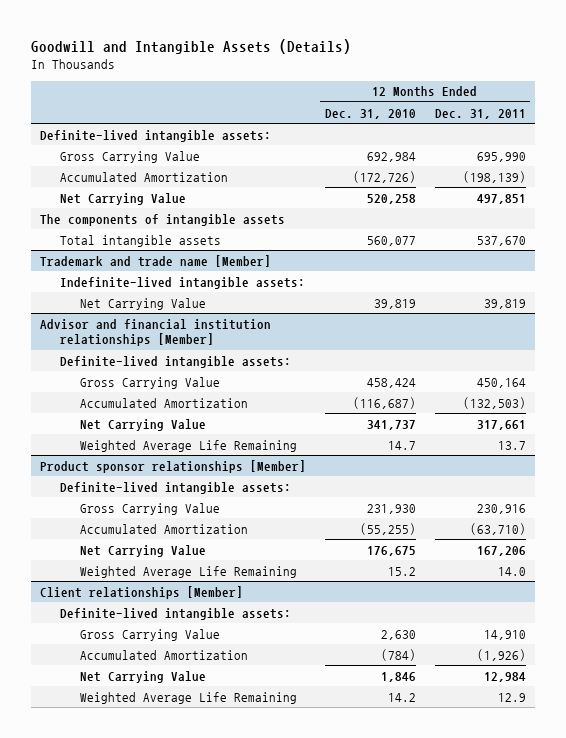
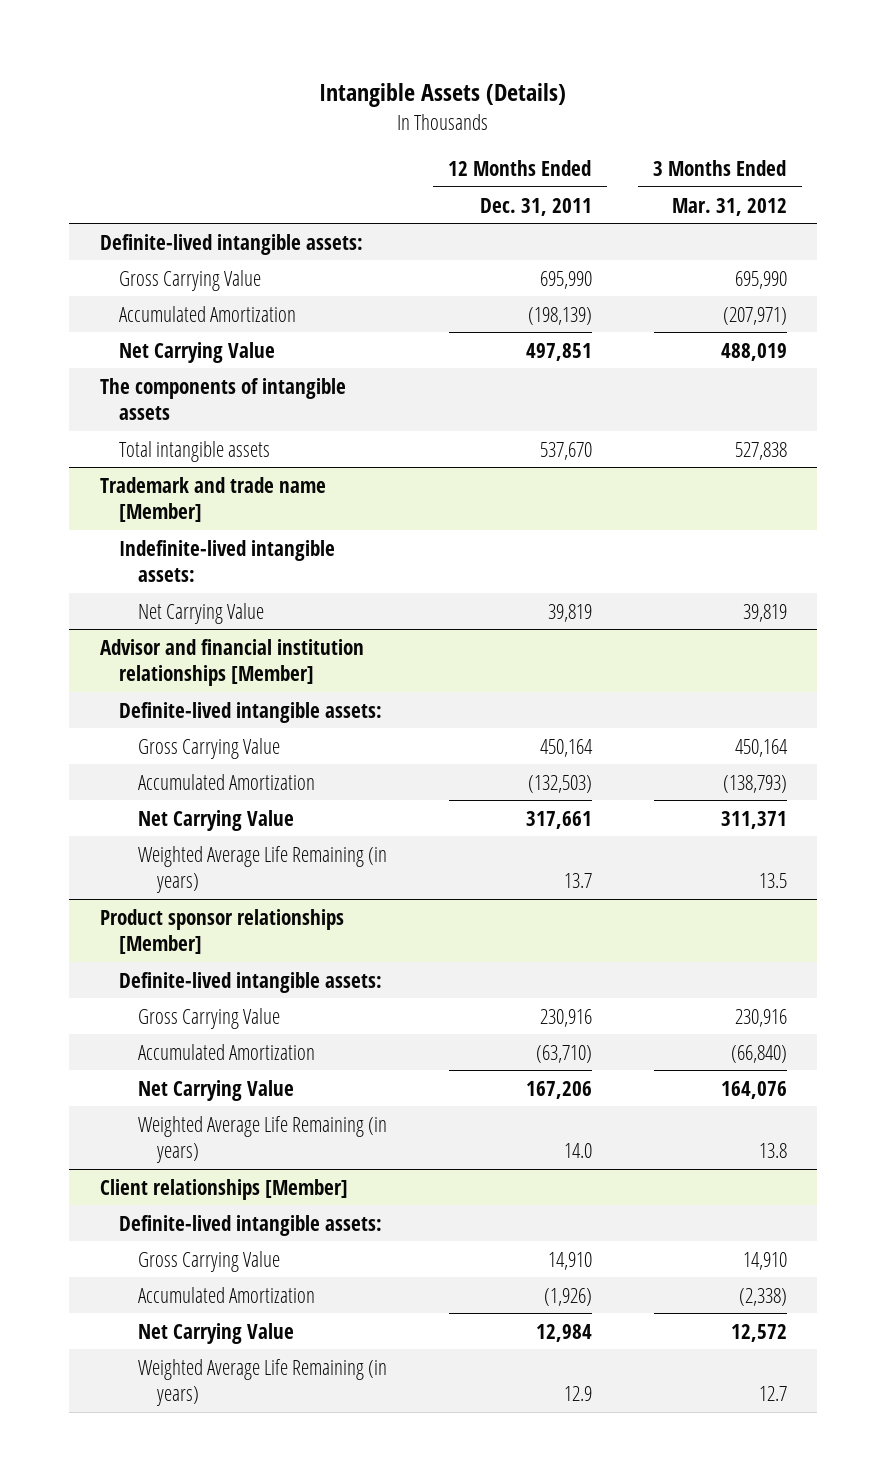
- Goodwill and Intangible Assets (Details)
+ Intangible Assets (Details)
- | 12 Months Ended Dec. 31, 2010 | 12 Months Ended Dec. 31, 2011
+ | 12 Months Ended Dec. 31, 2011 | 3 Months Ended Mar. 31, 2012
@ Advisor and financial institution relationships [Member]
- Weighted Average Life Remaining | 14.7 | 13.7
+ Weighted Average Life Remaining (in years) | 13.7 | 13.5
@ Product sponsor relationships [Member]
- Weighted Average Life Remaining | 15.2 | 14.0
+ Weighted Average Life Remaining (in years) | 14.0 | 13.8
@ Client relationships [Member]
- Weighted Average Life Remaining | 14.2 | 12.9
+ Weighted Average Life Remaining (in years) | 12.9 | 12.7

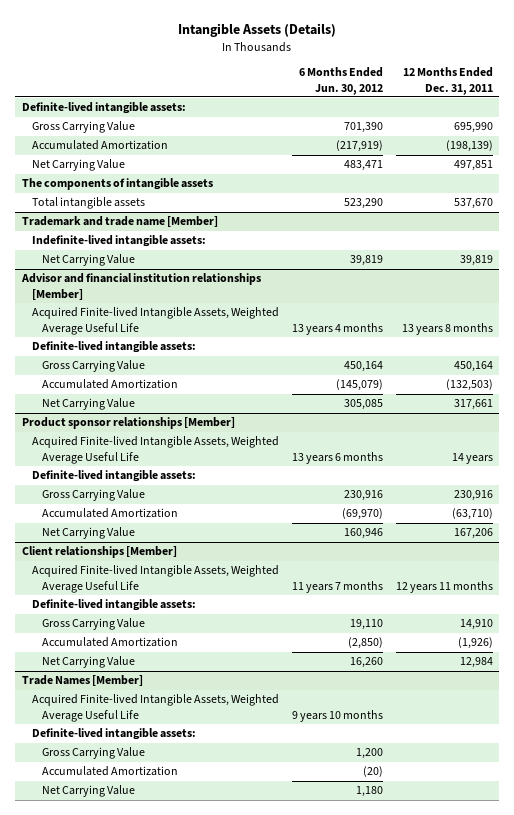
- | 12 Months Ended Dec. 31, 2011 | 3 Months Ended Mar. 31, 2012
+ | 6 Months Ended Jun. 30, 2012 | 12 Months Ended Dec. 31, 2011
@ Advisor and financial institution relationships [Member]
+ Acquired Finite-lived Intangible Assets, Weighted Average Useful Life | 13 years 4 months | 13 years 8 months
- Weighted Average Life Remaining (in years) | 13.7 | 13.5
@ Product sponsor relationships [Member]
+ Acquired Finite-lived Intangible Assets, Weighted Average Useful Life | 13 years 6 months | 14 years
- Weighted Average Life Remaining (in years) | 14.0 | 13.8
@ Client relationships [Member]
+ Acquired Finite-lived Intangible Assets, Weighted Average Useful Life | 11 years 7 months | 12 years 11 months
- Weighted Average Life Remaining (in years) | 12.9 | 12.7
+ Trade Names [Member]
+ Acquired Finite-lived Intangible Assets, Weighted Average Useful Life | 9 years 10 months |
+ Definite-lived intangible assets:
+ Gross Carrying Value | 1,200 |
+ Accumulated Amortization | (20) |
+ Net Carrying Value | 1,180 |

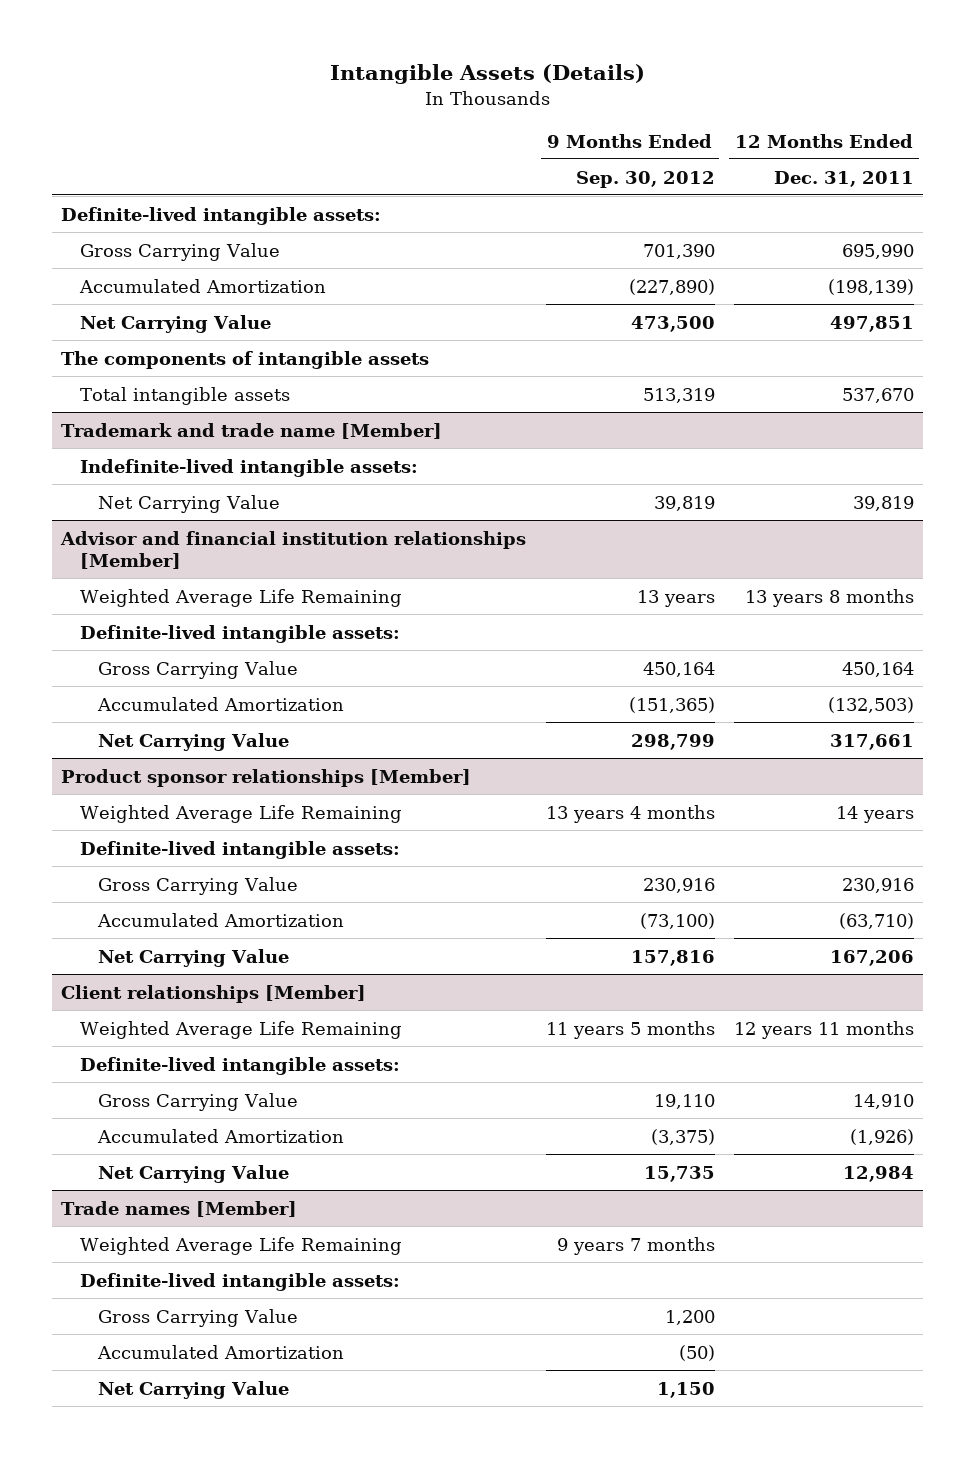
- | 6 Months Ended Jun. 30, 2012 | 12 Months Ended Dec. 31, 2011
+ | 9 Months Ended Sep. 30, 2012 | 12 Months Ended Dec. 31, 2011
@ Advisor and financial institution relationships [Member]
- Acquired Finite-lived Intangible Assets, Weighted Average Useful Life | 13 years 4 months | 13 years 8 months
+ Weighted Average Life Remaining | 13 years | 13 years 8 months
@ Product sponsor relationships [Member]
- Acquired Finite-lived Intangible Assets, Weighted Average Useful Life | 13 years 6 months | 14 years
+ Weighted Average Life Remaining | 13 years 4 months | 14 years
@ Client relationships [Member]
- Acquired Finite-lived Intangible Assets, Weighted Average Useful Life | 11 years 7 months | 12 years 11 months
+ Weighted Average Life Remaining | 11 years 5 months | 12 years 11 months
- Trade Names [Member]
- Acquired Finite-lived Intangible Assets, Weighted Average Useful Life | 9 years 10 months |
+ Trade names [Member]
+ Weighted Average Life Remaining | 9 years 7 months |

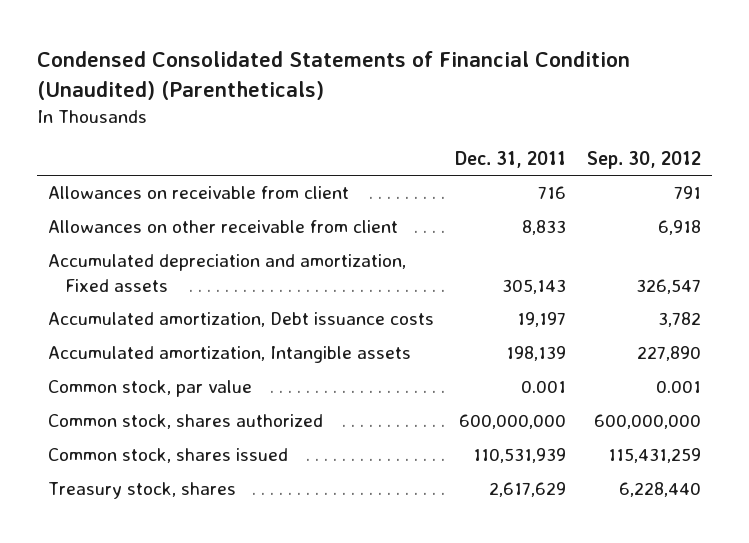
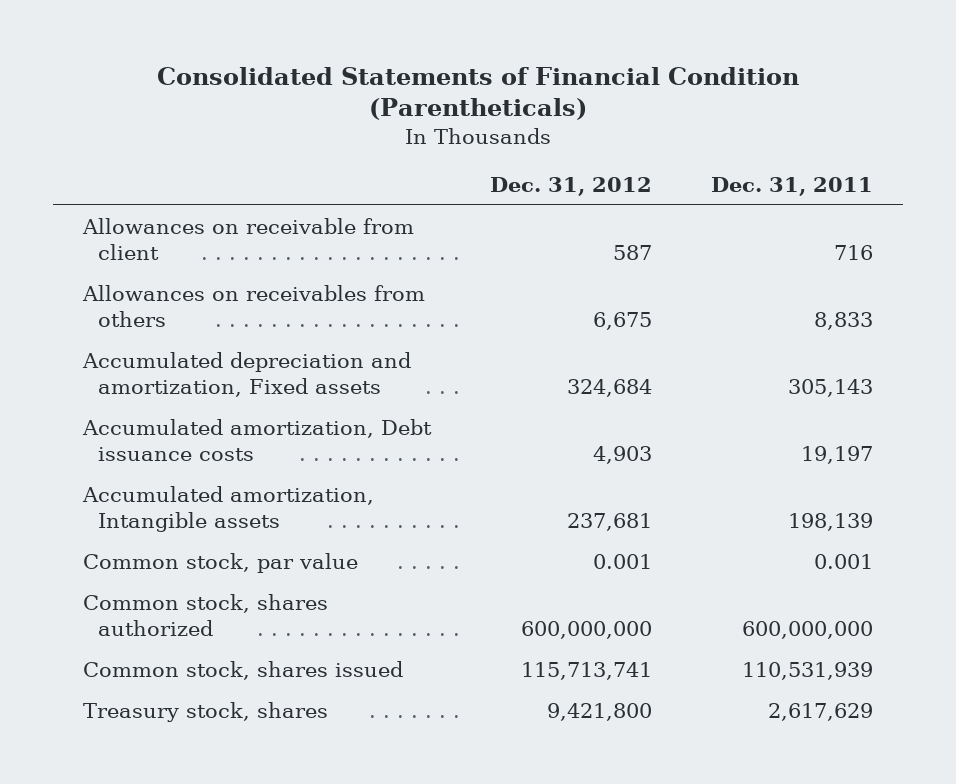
- Condensed Consolidated Statements of Financial Condition (Unaudited) (Parentheticals)
+ Consolidated Statements of Financial Condition (Parentheticals)
- | Dec. 31, 2011 | Sep. 30, 2012
+ | Dec. 31, 2012 | Dec. 31, 2011
- Allowances on other receivable from client | 8,833 | 6,918
+ Allowances on receivables from others | 6,675 | 8,833

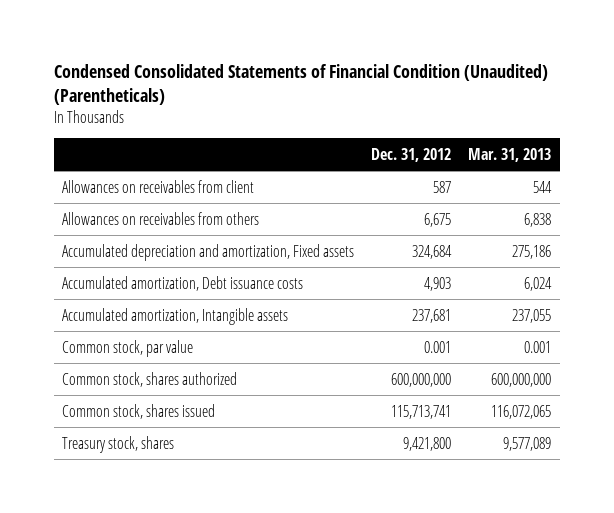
- Consolidated Statements of Financial Condition (Parentheticals)
+ Condensed Consolidated Statements of Financial Condition (Unaudited) (Parentheticals)
- | Dec. 31, 2012 | Dec. 31, 2011
+ | Dec. 31, 2012 | Mar. 31, 2013
- Allowances on receivable from client | 587 | 716
+ Allowances on receivables from client | 587 | 544

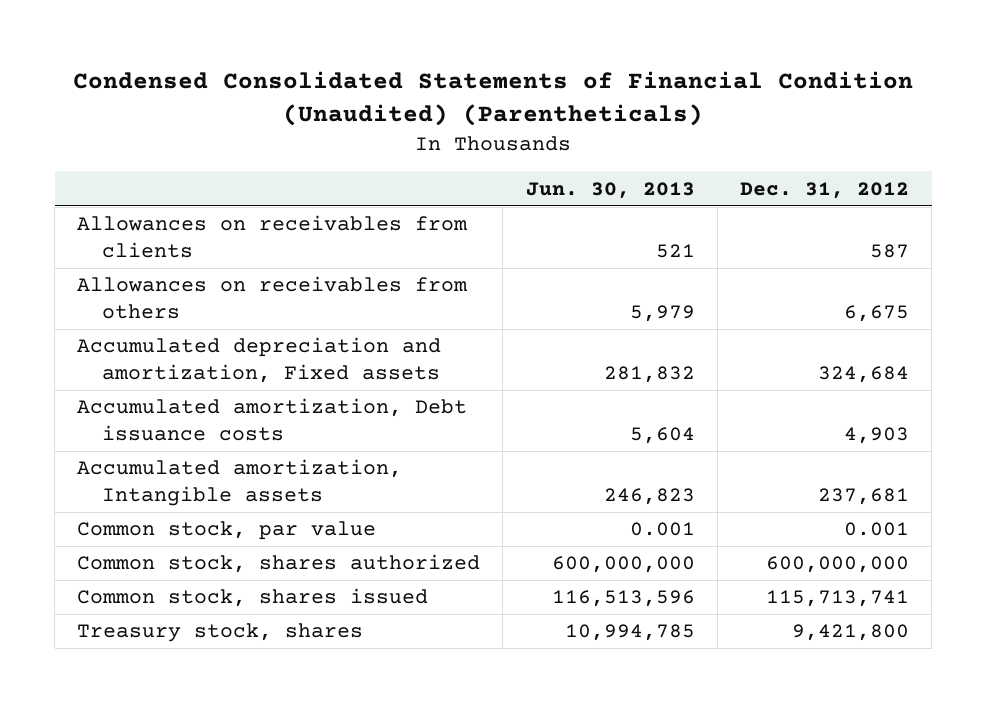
- | Dec. 31, 2012 | Mar. 31, 2013
+ | Jun. 30, 2013 | Dec. 31, 2012
- Allowances on receivables from client | 587 | 544
+ Allowances on receivables from clients | 521 | 587

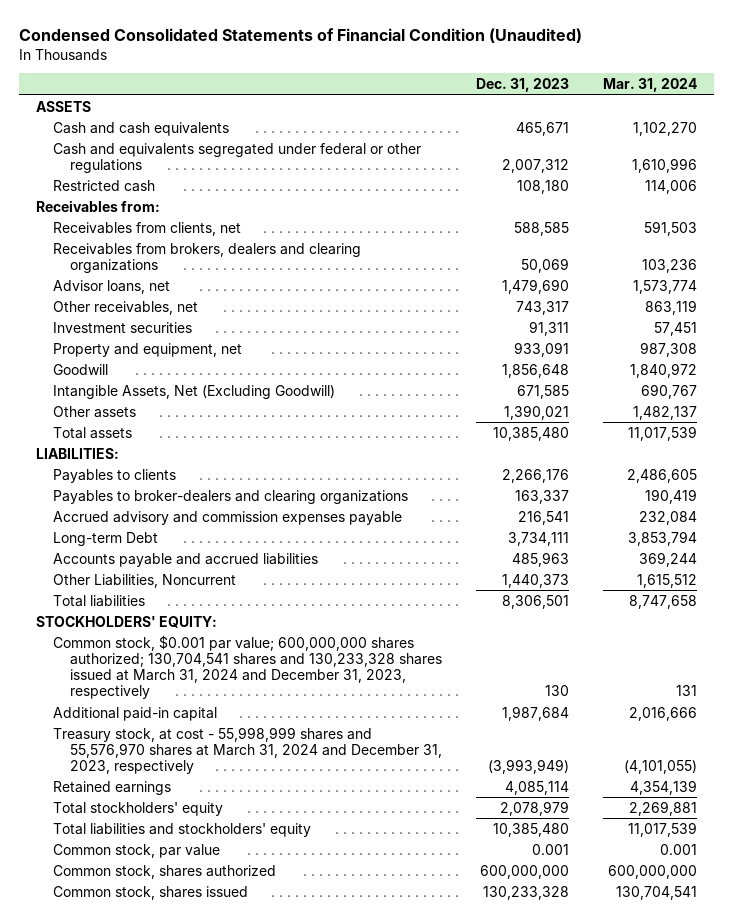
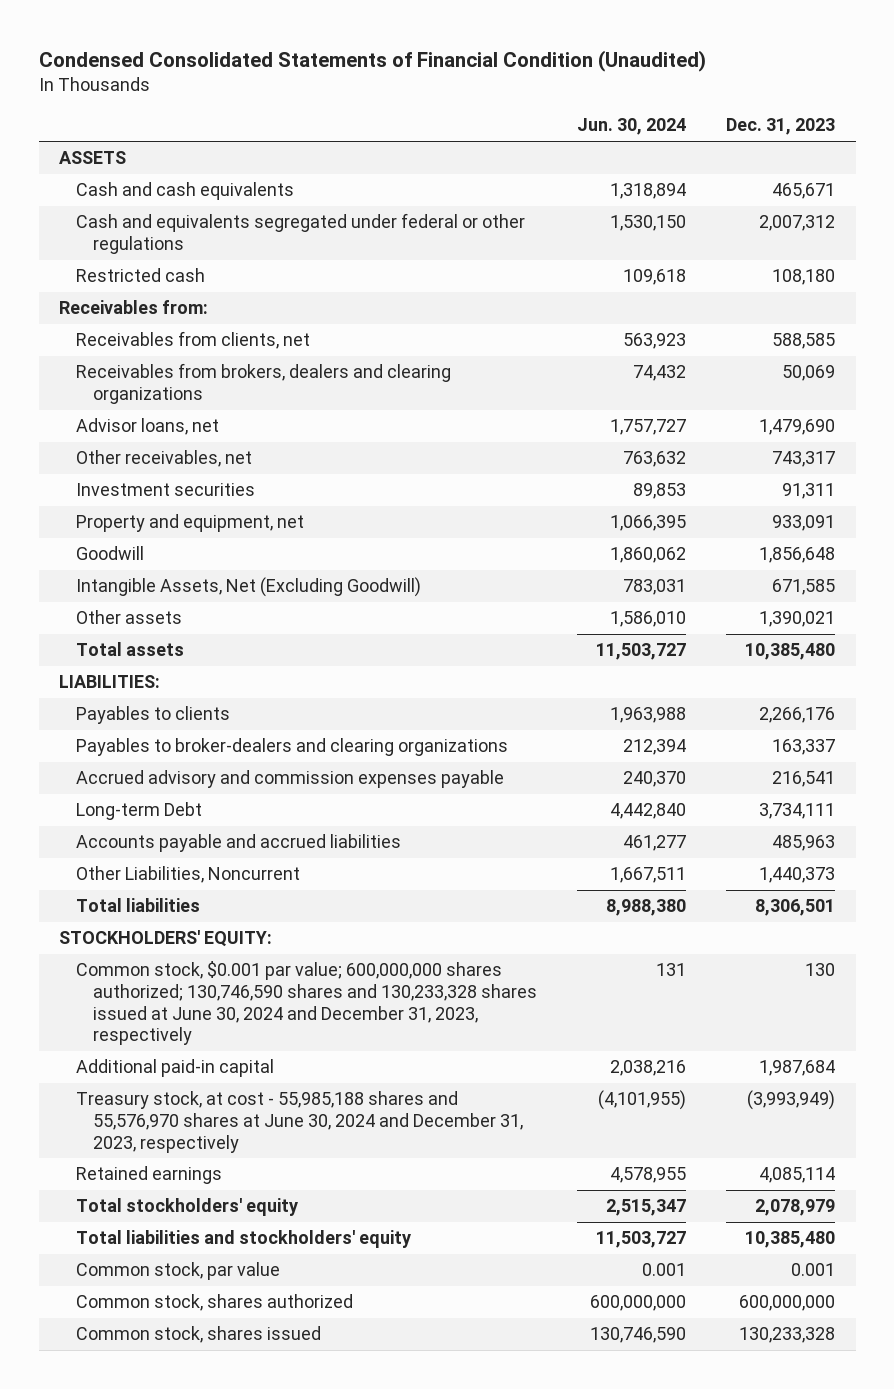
- | Dec. 31, 2023 | Mar. 31, 2024
+ | Jun. 30, 2024 | Dec. 31, 2023
- Common stock, $0.001 par value; 600,000,000 shares authorized; 130,704,541 shares and 130,233,328 shares issued at March 31, 2024 and December 31, 2023, respectively | 130 | 131
+ Common stock, $0.001 par value; 600,000,000 shares authorized; 130,746,590 shares and 130,233,328 shares issued at June 30, 2024 and December 31, 2023, respectively | 131 | 130
- Treasury stock, at cost - 55,998,999 shares and 55,576,970 shares at March 31, 2024 and December 31, 2023, respectively | (3,993,949) | (4,101,055)
+ Treasury stock, at cost - 55,985,188 shares and 55,576,970 shares at June 30, 2024 and December 31, 2023, respectively | (4,101,955) | (3,993,949)

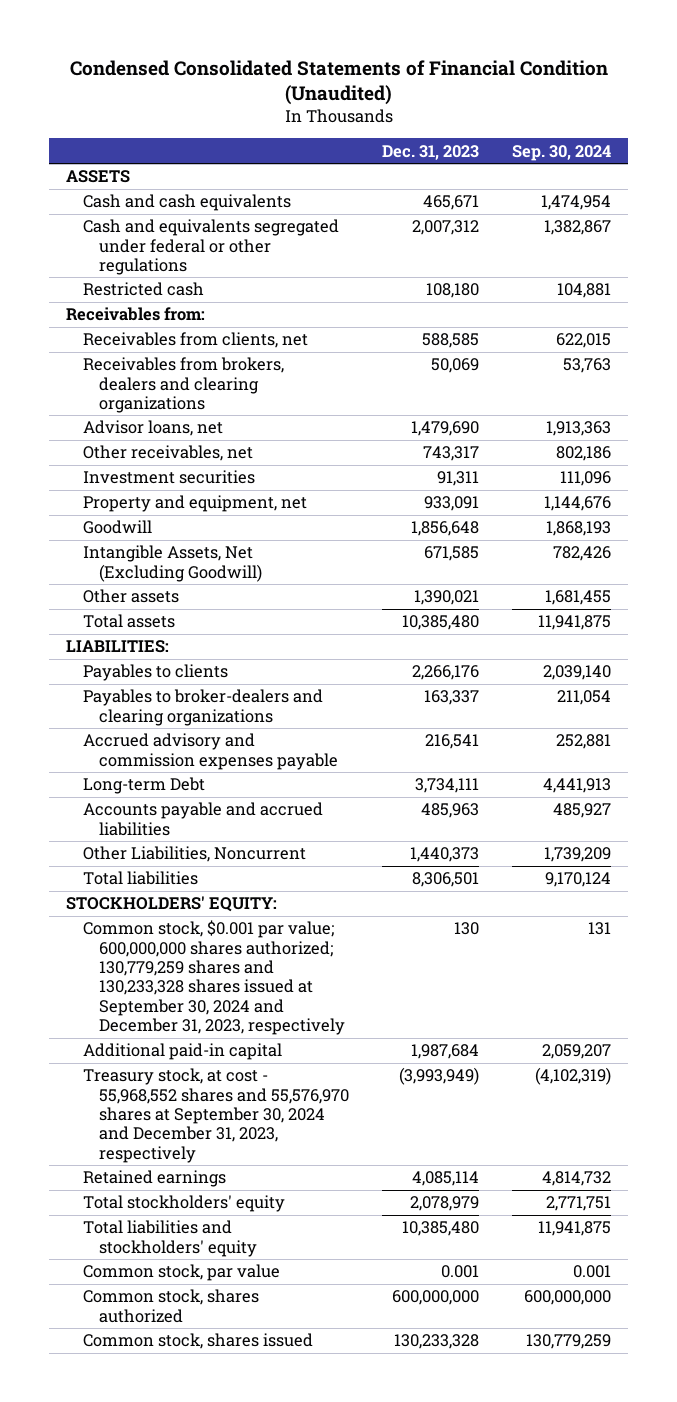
- | Jun. 30, 2024 | Dec. 31, 2023
+ | Dec. 31, 2023 | Sep. 30, 2024
- Common stock, $0.001 par value; 600,000,000 shares authorized; 130,746,590 shares and 130,233,328 shares issued at June 30, 2024 and December 31, 2023, respectively | 131 | 130
+ Common stock, $0.001 par value; 600,000,000 shares authorized; 130,779,259 shares and 130,233,328 shares issued at September 30, 2024 and December 31, 2023, respectively | 130 | 131
- Treasury stock, at cost - 55,985,188 shares and 55,576,970 shares at June 30, 2024 and December 31, 2023, respectively | (4,101,955) | (3,993,949)
+ Treasury stock, at cost - 55,968,552 shares and 55,576,970 shares at September 30, 2024 and December 31, 2023, respectively | (3,993,949) | (4,102,319)

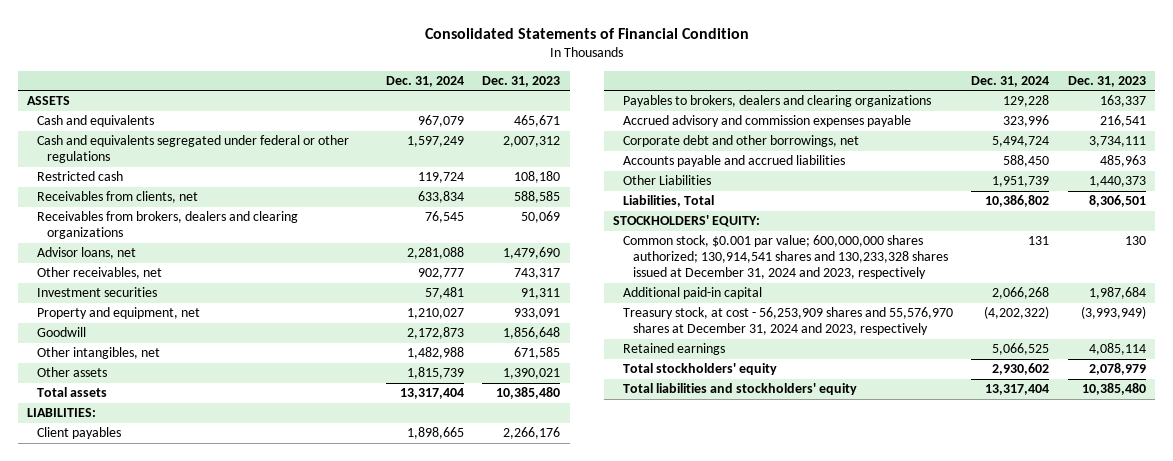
- Condensed Consolidated Statements of Financial Condition (Unaudited)
+ Consolidated Statements of Financial Condition
- | Dec. 31, 2023 | Sep. 30, 2024
+ | Dec. 31, 2024 | Dec. 31, 2023
- Cash and cash equivalents | 465,671 | 1,474,954
+ Cash and equivalents | 967,079 | 465,671
- Receivables from:
- Intangible Assets, Net (Excluding Goodwill) | 671,585 | 782,426
+ Other intangibles, net | 1,482,988 | 671,585
- Payables to clients | 2,266,176 | 2,039,140
- Payables to broker-dealers and clearing organizations | 163,337 | 211,054
+ Client payables | 1,898,665 | 2,266,176
+ Payables to brokers, dealers and clearing organizations | 129,228 | 163,337
- Long-term Debt | 3,734,111 | 4,441,913
+ Corporate debt and other borrowings, net | 5,494,724 | 3,734,111
- Other Liabilities, Noncurrent | 1,440,373 | 1,739,209
- Total liabilities | 8,306,501 | 9,170,124
+ Other Liabilities | 1,951,739 | 1,440,373
+ Liabilities, Total | 10,386,802 | 8,306,501
- Common stock, $0.001 par value; 600,000,000 shares authorized; 130,779,259 shares and 130,233,328 shares issued at September 30, 2024 and December 31, 2023, respectively | 130 | 131
+ Common stock, $0.001 par value; 600,000,000 shares authorized; 130,914,541 shares and 130,233,328 shares issued at December 31, 2024 and 2023, respectively | 131 | 130
- Treasury stock, at cost - 55,968,552 shares and 55,576,970 shares at September 30, 2024 and December 31, 2023, respectively | (3,993,949) | (4,102,319)
+ Treasury stock, at cost - 56,253,909 shares and 55,576,970 shares at December 31, 2024 and 2023, respectively | (4,202,322) | (3,993,949)
- Common stock, par value | 0.001 | 0.001
- Common stock, shares authorized | 600,000,000 | 600,000,000
- Common stock, shares issued | 130,233,328 | 130,779,259

